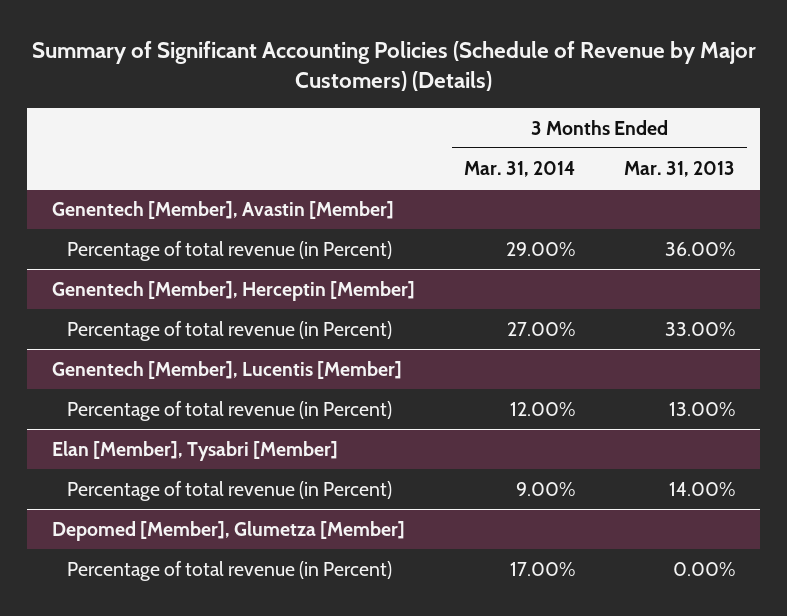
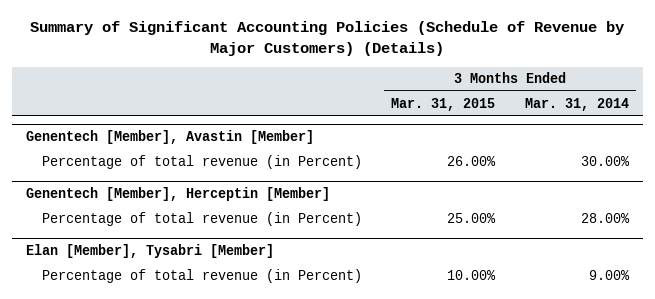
- | 3 Months Ended Mar. 31, 2014 | 3 Months Ended Mar. 31, 2013
+ | 3 Months Ended Mar. 31, 2015 | 3 Months Ended Mar. 31, 2014
@ Genentech [Member], Avastin [Member]
- Percentage of total revenue (in Percent) | 29.00% | 36.00%
+ Percentage of total revenue (in Percent) | 26.00% | 30.00%
@ Genentech [Member], Herceptin [Member]
- Percentage of total revenue (in Percent) | 27.00% | 33.00%
- Genentech [Member], Lucentis [Member]
- Percentage of total revenue (in Percent) | 12.00% | 13.00%
@ Genentech [Member], Herceptin [Member]
+ Percentage of total revenue (in Percent) | 25.00% | 28.00%
- Depomed [Member], Glumetza [Member]
- Percentage of total revenue (in Percent) | 17.00% | 0.00%

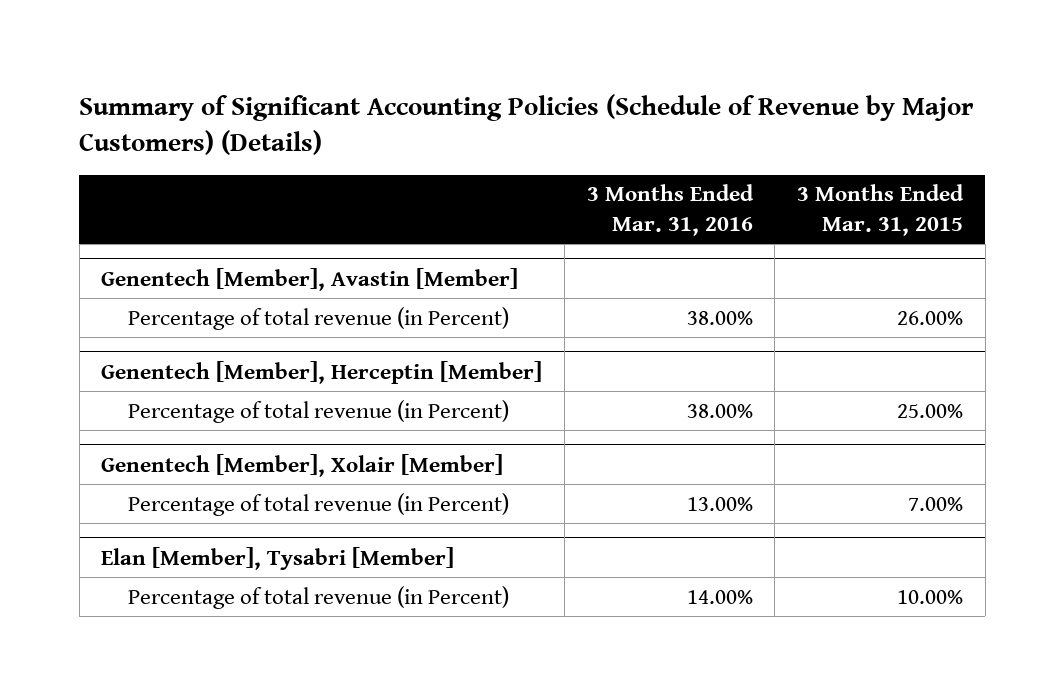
- | 3 Months Ended Mar. 31, 2015 | 3 Months Ended Mar. 31, 2014
+ | 3 Months Ended Mar. 31, 2016 | 3 Months Ended Mar. 31, 2015
+ Genentech [Member], Xolair [Member]
+ Percentage of total revenue (in Percent) | 13.00% | 7.00%

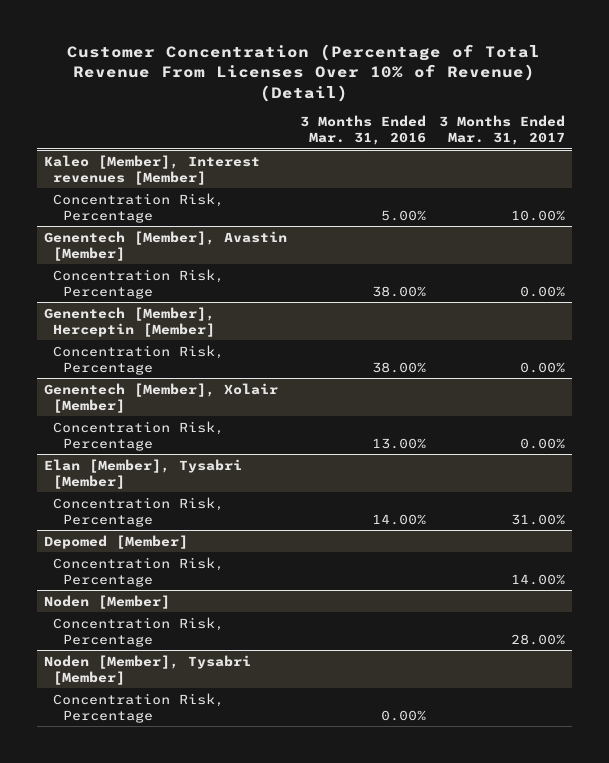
- Summary of Significant Accounting Policies (Schedule of Revenue by Major Customers) (Details)
+ Customer Concentration (Percentage of Total Revenue From Licenses Over 10% of Revenue) (Detail)
- | 3 Months Ended Mar. 31, 2016 | 3 Months Ended Mar. 31, 2015
+ | 3 Months Ended Mar. 31, 2016 | 3 Months Ended Mar. 31, 2017
+ Kaleo [Member], Interest revenues [Member]
+ Concentration Risk, Percentage | 5.00% | 10.00%
@ Genentech [Member], Avastin [Member]
- Percentage of total revenue (in Percent) | 38.00% | 26.00%
+ Concentration Risk, Percentage | 38.00% | 0.00%
@ Genentech [Member], Herceptin [Member]
- Percentage of total revenue (in Percent) | 38.00% | 25.00%
+ Concentration Risk, Percentage | 38.00% | 0.00%
@ Genentech [Member], Xolair [Member]
- Percentage of total revenue (in Percent) | 13.00% | 7.00%
+ Concentration Risk, Percentage | 13.00% | 0.00%
@ Elan [Member], Tysabri [Member]
- Percentage of total revenue (in Percent) | 14.00% | 10.00%
+ Concentration Risk, Percentage | 14.00% | 31.00%
+ Depomed [Member]
+ Concentration Risk, Percentage | | 14.00%
+ Noden [Member]
+ Concentration Risk, Percentage | | 28.00%
+ Noden [Member], Tysabri [Member]
+ Concentration Risk, Percentage | 0.00% |

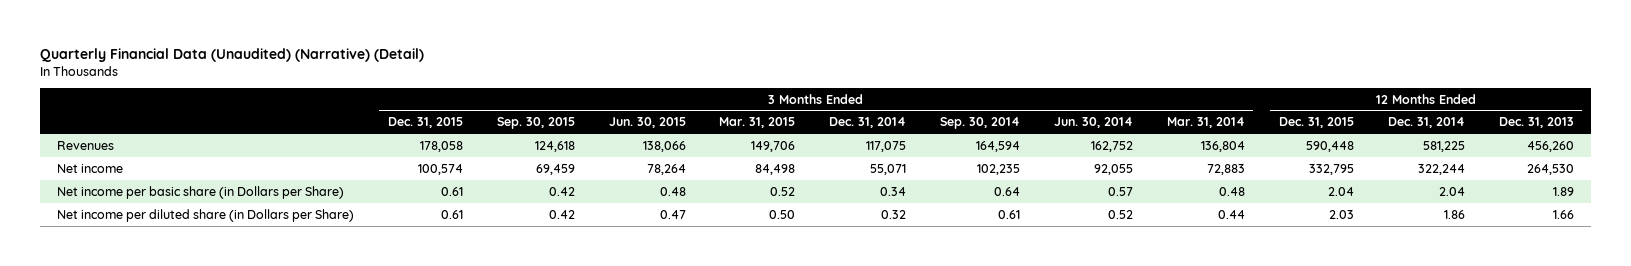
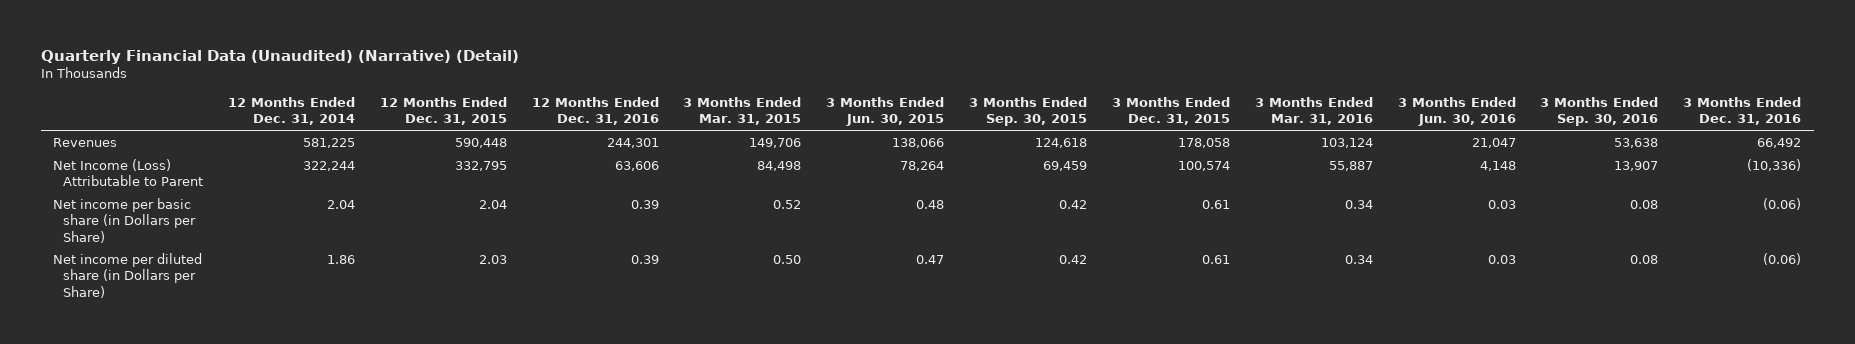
- | 3 Months Ended Dec. 31, 2015 | 3 Months Ended Sep. 30, 2015 | 3 Months Ended Jun. 30, 2015 | 3 Months Ended Mar. 31, 2015 | 3 Months Ended Dec. 31, 2014 | 3 Months Ended Sep. 30, 2014 | 3 Months Ended Jun. 30, 2014 | 3 Months Ended Mar. 31, 2014 | 12 Months Ended Dec. 31, 2015 | 12 Months Ended Dec. 31, 2014 | 12 Months Ended Dec. 31, 2013
+ | 12 Months Ended Dec. 31, 2014 | 12 Months Ended Dec. 31, 2015 | 12 Months Ended Dec. 31, 2016 | 3 Months Ended Mar. 31, 2015 | 3 Months Ended Jun. 30, 2015 | 3 Months Ended Sep. 30, 2015 | 3 Months Ended Dec. 31, 2015 | 3 Months Ended Mar. 31, 2016 | 3 Months Ended Jun. 30, 2016 | 3 Months Ended Sep. 30, 2016 | 3 Months Ended Dec. 31, 2016
- Net income | 100,574 | 69,459 | 78,264 | 84,498 | 55,071 | 102,235 | 92,055 | 72,883 | 332,795 | 322,244 | 264,530
+ Net Income (Loss) Attributable to Parent | 322,244 | 332,795 | 63,606 | 84,498 | 78,264 | 69,459 | 100,574 | 55,887 | 4,148 | 13,907 | (10,336)

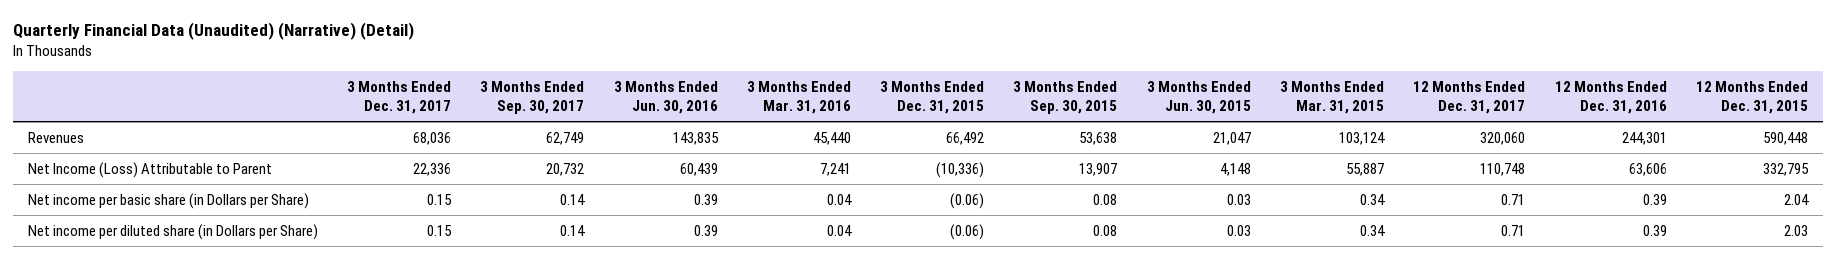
- | 12 Months Ended Dec. 31, 2014 | 12 Months Ended Dec. 31, 2015 | 12 Months Ended Dec. 31, 2016 | 3 Months Ended Mar. 31, 2015 | 3 Months Ended Jun. 30, 2015 | 3 Months Ended Sep. 30, 2015 | 3 Months Ended Dec. 31, 2015 | 3 Months Ended Mar. 31, 2016 | 3 Months Ended Jun. 30, 2016 | 3 Months Ended Sep. 30, 2016 | 3 Months Ended Dec. 31, 2016
+ | 3 Months Ended Dec. 31, 2017 | 3 Months Ended Sep. 30, 2017 | 3 Months Ended Jun. 30, 2016 | 3 Months Ended Mar. 31, 2016 | 3 Months Ended Dec. 31, 2015 | 3 Months Ended Sep. 30, 2015 | 3 Months Ended Jun. 30, 2015 | 3 Months Ended Mar. 31, 2015 | 12 Months Ended Dec. 31, 2017 | 12 Months Ended Dec. 31, 2016 | 12 Months Ended Dec. 31, 2015
- Revenues | 581,225 | 590,448 | 244,301 | 149,706 | 138,066 | 124,618 | 178,058 | 103,124 | 21,047 | 53,638 | 66,492
- Net Income (Loss) Attributable to Parent | 322,244 | 332,795 | 63,606 | 84,498 | 78,264 | 69,459 | 100,574 | 55,887 | 4,148 | 13,907 | (10,336)
- Net income per basic share (in Dollars per Share) | 2.04 | 2.04 | 0.39 | 0.52 | 0.48 | 0.42 | 0.61 | 0.34 | 0.03 | 0.08 | (0.06)
- Net income per diluted share (in Dollars per Share) | 1.86 | 2.03 | 0.39 | 0.50 | 0.47 | 0.42 | 0.61 | 0.34 | 0.03 | 0.08 | (0.06)
+ Revenues | 68,036 | 62,749 | 143,835 | 45,440 | 66,492 | 53,638 | 21,047 | 103,124 | 320,060 | 244,301 | 590,448
+ Net Income (Loss) Attributable to Parent | 22,336 | 20,732 | 60,439 | 7,241 | (10,336) | 13,907 | 4,148 | 55,887 | 110,748 | 63,606 | 332,795
+ Net income per basic share (in Dollars per Share) | 0.15 | 0.14 | 0.39 | 0.04 | (0.06) | 0.08 | 0.03 | 0.34 | 0.71 | 0.39 | 2.04
+ Net income per diluted share (in Dollars per Share) | 0.15 | 0.14 | 0.39 | 0.04 | (0.06) | 0.08 | 0.03 | 0.34 | 0.71 | 0.39 | 2.03

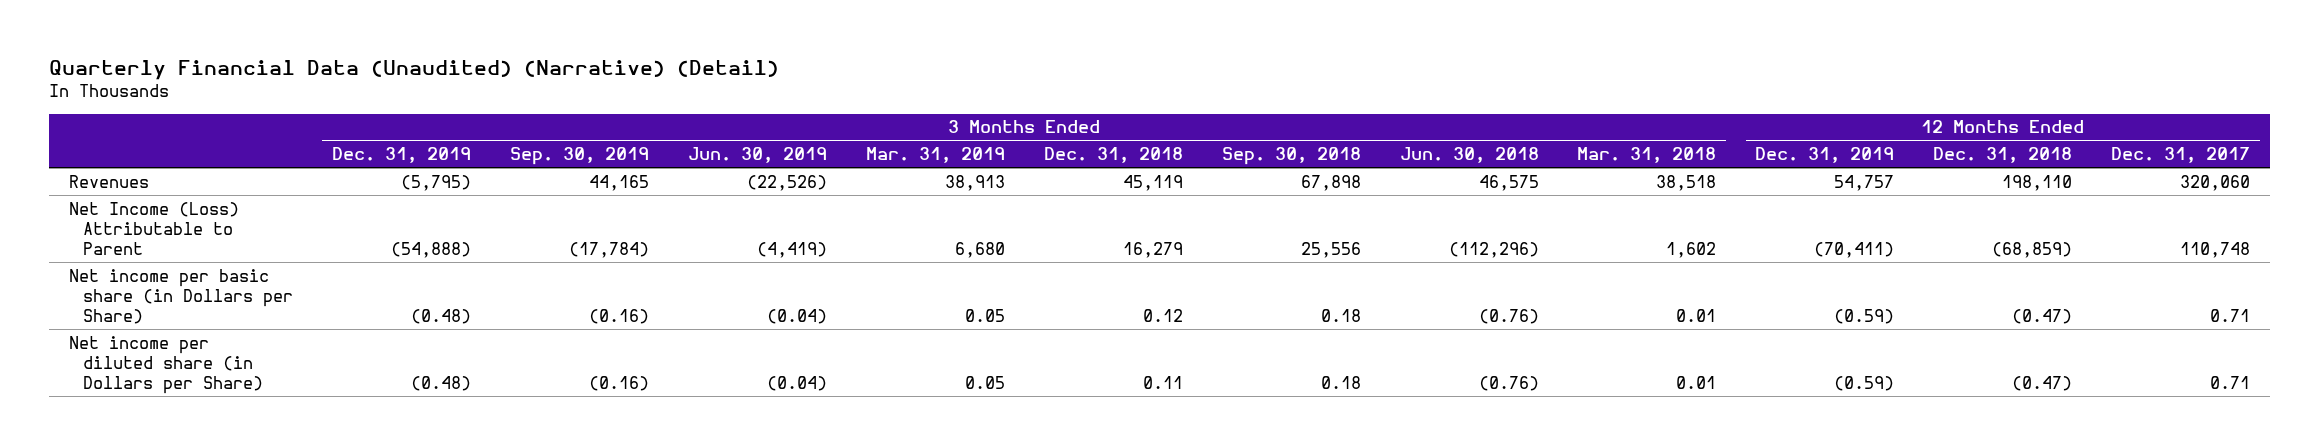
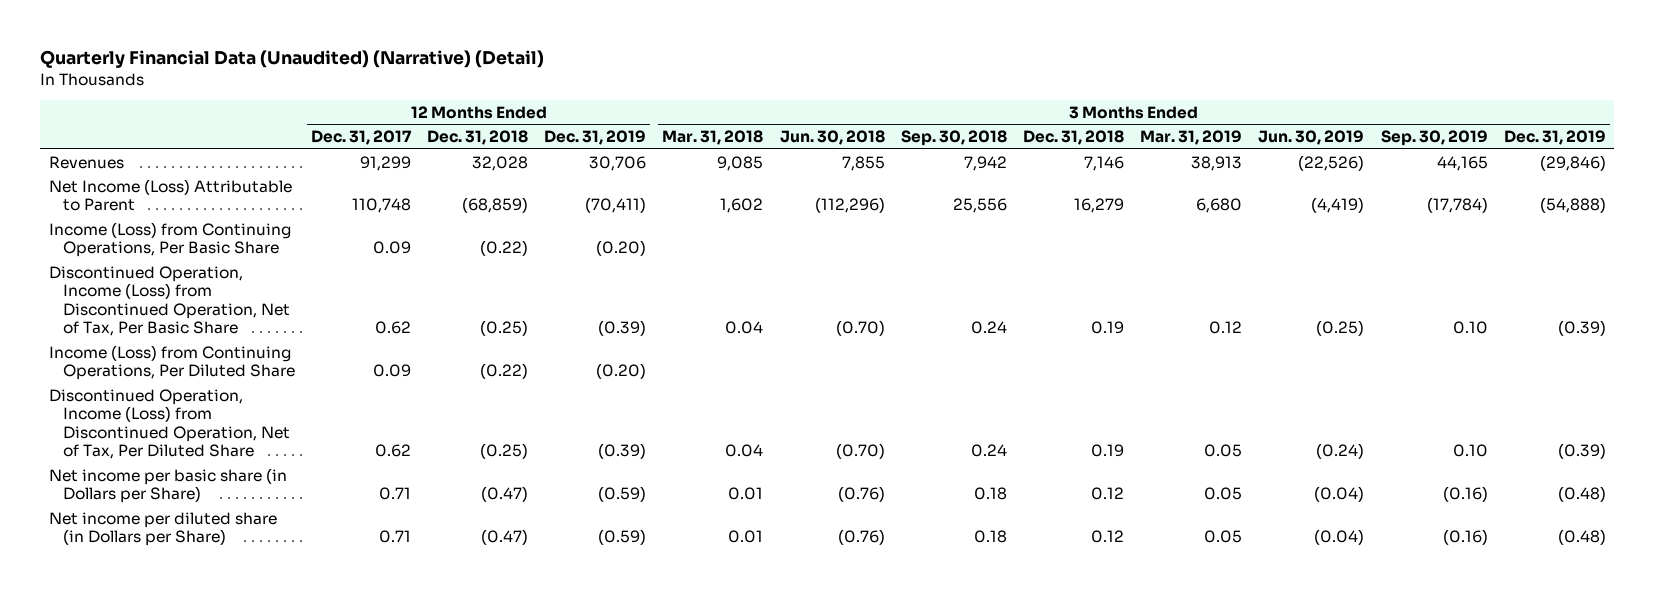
- | 3 Months Ended Dec. 31, 2019 | 3 Months Ended Sep. 30, 2019 | 3 Months Ended Jun. 30, 2019 | 3 Months Ended Mar. 31, 2019 | 3 Months Ended Dec. 31, 2018 | 3 Months Ended Sep. 30, 2018 | 3 Months Ended Jun. 30, 2018 | 3 Months Ended Mar. 31, 2018 | 12 Months Ended Dec. 31, 2019 | 12 Months Ended Dec. 31, 2018 | 12 Months Ended Dec. 31, 2017
+ | 12 Months Ended Dec. 31, 2017 | 12 Months Ended Dec. 31, 2018 | 12 Months Ended Dec. 31, 2019 | 3 Months Ended Mar. 31, 2018 | 3 Months Ended Jun. 30, 2018 | 3 Months Ended Sep. 30, 2018 | 3 Months Ended Dec. 31, 2018 | 3 Months Ended Mar. 31, 2019 | 3 Months Ended Jun. 30, 2019 | 3 Months Ended Sep. 30, 2019 | 3 Months Ended Dec. 31, 2019
- Revenues | (5,795) | 44,165 | (22,526) | 38,913 | 45,119 | 67,898 | 46,575 | 38,518 | 54,757 | 198,110 | 320,060
+ Revenues | 91,299 | 32,028 | 30,706 | 9,085 | 7,855 | 7,942 | 7,146 | 38,913 | (22,526) | 44,165 | (29,846)
+ Income (Loss) from Continuing Operations, Per Basic Share | 0.09 | (0.22) | (0.20) | | | | | | | |
+ Discontinued Operation, Income (Loss) from Discontinued Operation, Net of Tax, Per Basic Share | 0.62 | (0.25) | (0.39) | 0.04 | (0.70) | 0.24 | 0.19 | 0.12 | (0.25) | 0.10 | (0.39)
+ Income (Loss) from Continuing Operations, Per Diluted Share | 0.09 | (0.22) | (0.20) | | | | | | | |
+ Discontinued Operation, Income (Loss) from Discontinued Operation, Net of Tax, Per Diluted Share | 0.62 | (0.25) | (0.39) | 0.04 | (0.70) | 0.24 | 0.19 | 0.05 | (0.24) | 0.10 | (0.39)
- Net income per diluted share (in Dollars per Share) | (0.48) | (0.16) | (0.04) | 0.05 | 0.11 | 0.18 | (0.76) | 0.01 | (0.59) | (0.47) | 0.71
+ Net income per diluted share (in Dollars per Share) | 0.71 | (0.47) | (0.59) | 0.01 | (0.76) | 0.18 | 0.12 | 0.05 | (0.04) | (0.16) | (0.48)

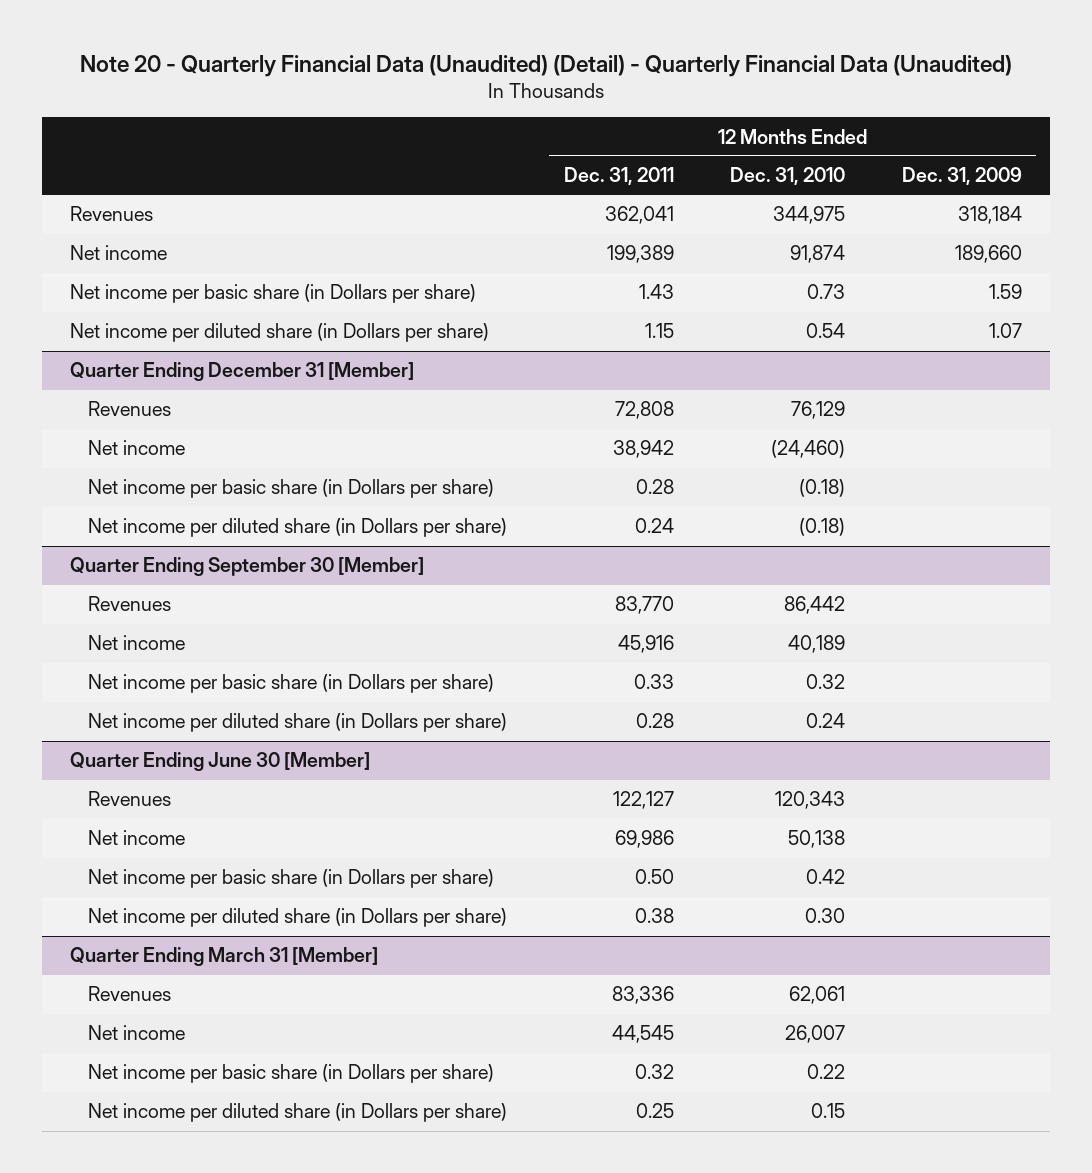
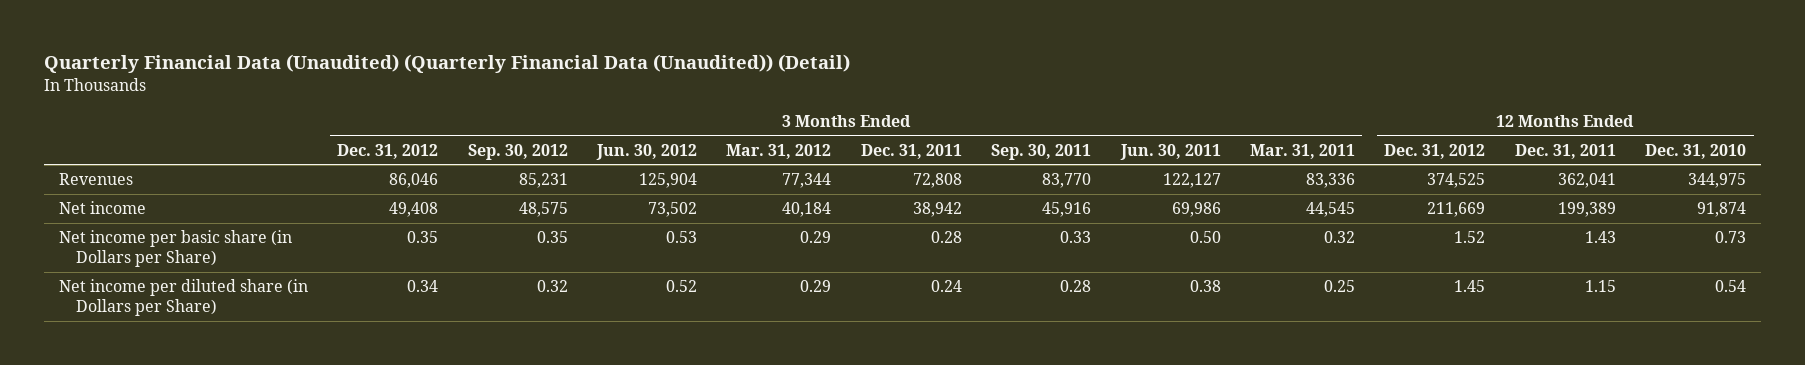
- Note 20 - Quarterly Financial Data (Unaudited) (Detail) - Quarterly Financial Data (Unaudited)
+ Quarterly Financial Data (Unaudited) (Quarterly Financial Data (Unaudited)) (Detail)
- | 12 Months Ended Dec. 31, 2011 | 12 Months Ended Dec. 31, 2010 | 12 Months Ended Dec. 31, 2009
+ | 3 Months Ended Dec. 31, 2012 | 3 Months Ended Sep. 30, 2012 | 3 Months Ended Jun. 30, 2012 | 3 Months Ended Mar. 31, 2012 | 3 Months Ended Dec. 31, 2011 | 3 Months Ended Sep. 30, 2011 | 3 Months Ended Jun. 30, 2011 | 3 Months Ended Mar. 31, 2011 | 12 Months Ended Dec. 31, 2012 | 12 Months Ended Dec. 31, 2011 | 12 Months Ended Dec. 31, 2010
- Net income per basic share (in Dollars per share) | 1.43 | 0.73 | 1.59
- Net income per diluted share (in Dollars per share) | 1.15 | 0.54 | 1.07
- Quarter Ending December 31 [Member]
- Revenues | 72,808 | 76,129 |
- Net income | 38,942 | (24,460) |
- Net income per basic share (in Dollars per share) | 0.28 | (0.18) |
- Net income per diluted share (in Dollars per share) | 0.24 | (0.18) |
- Quarter Ending September 30 [Member]
- Revenues | 83,770 | 86,442 |
- Net income | 45,916 | 40,189 |
- Net income per basic share (in Dollars per share) | 0.33 | 0.32 |
- Net income per diluted share (in Dollars per share) | 0.28 | 0.24 |
- Quarter Ending June 30 [Member]
- Revenues | 122,127 | 120,343 |
- Net income | 69,986 | 50,138 |
- Net income per basic share (in Dollars per share) | 0.50 | 0.42 |
- Net income per diluted share (in Dollars per share) | 0.38 | 0.30 |
- Quarter Ending March 31 [Member]
- Revenues | 83,336 | 62,061 |
- Net income | 44,545 | 26,007 |
- Net income per basic share (in Dollars per share) | 0.32 | 0.22 |
- Net income per diluted share (in Dollars per share) | 0.25 | 0.15 |
+ Net income per basic share (in Dollars per Share) | 0.35 | 0.35 | 0.53 | 0.29 | 0.28 | 0.33 | 0.50 | 0.32 | 1.52 | 1.43 | 0.73
+ Net income per diluted share (in Dollars per Share) | 0.34 | 0.32 | 0.52 | 0.29 | 0.24 | 0.28 | 0.38 | 0.25 | 1.45 | 1.15 | 0.54

